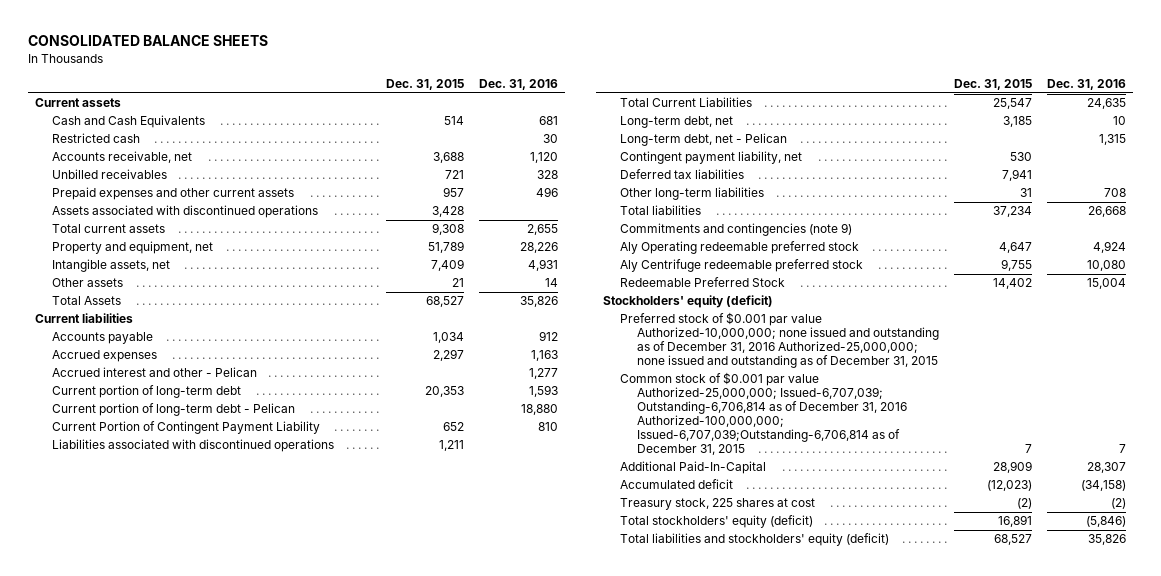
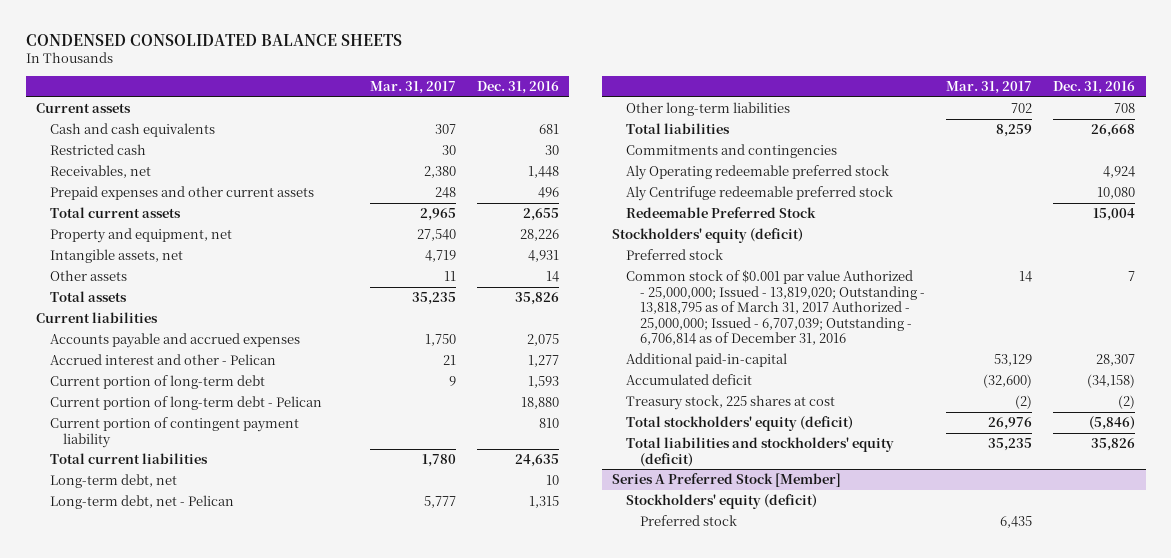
- CONSOLIDATED BALANCE SHEETS
+ CONDENSED CONSOLIDATED BALANCE SHEETS
- | Dec. 31, 2015 | Dec. 31, 2016
+ | Mar. 31, 2017 | Dec. 31, 2016
- Cash and Cash Equivalents | 514 | 681
+ Cash and cash equivalents | 307 | 681
- Accounts receivable, net | 3,688 | 1,120
- Unbilled receivables | 721 | 328
+ Receivables, net | 2,380 | 1,448
- Assets associated with discontinued operations | 3,428 |
- Total Assets | 68,527 | 35,826
+ Total assets | 35,235 | 35,826
- Accounts payable | 1,034 | 912
- Accrued expenses | 2,297 | 1,163
+ Accounts payable and accrued expenses | 1,750 | 2,075
- Current Portion of Contingent Payment Liability | 652 | 810
- Liabilities associated with discontinued operations | 1,211 |
- Total Current Liabilities | 25,547 | 24,635
+ Current portion of contingent payment liability | | 810
+ Total current liabilities | 1,780 | 24,635
- Contingent payment liability, net | 530 |
- Deferred tax liabilities | 7,941 |
- Commitments and contingencies (note 9)
+ Commitments and contingencies
- Preferred stock of $0.001 par value Authorized-10,000,000; none issued and outstanding as of December 31, 2016 Authorized-25,000,000; none issued and outstanding as of December 31, 2015
- Common stock of $0.001 par value Authorized-25,000,000; Issued-6,707,039; Outstanding-6,706,814 as of December 31, 2016 Authorized-100,000,000; Issued-6,707,039;Outstanding-6,706,814 as of December 31, 2015 | 7 | 7
- Additional Paid-In-Capital | 28,909 | 28,307
+ Preferred stock
+ Common stock of $0.001 par value Authorized - 25,000,000; Issued - 13,819,020; Outstanding - 13,818,795 as of March 31, 2017 Authorized - 25,000,000; Issued - 6,707,039; Outstanding - 6,706,814 as of December 31, 2016 | 14 | 7
+ Additional paid-in-capital | 53,129 | 28,307
+ Series A Preferred Stock [Member]
+ Stockholders' equity (deficit)
+ Preferred stock | 6,435 |

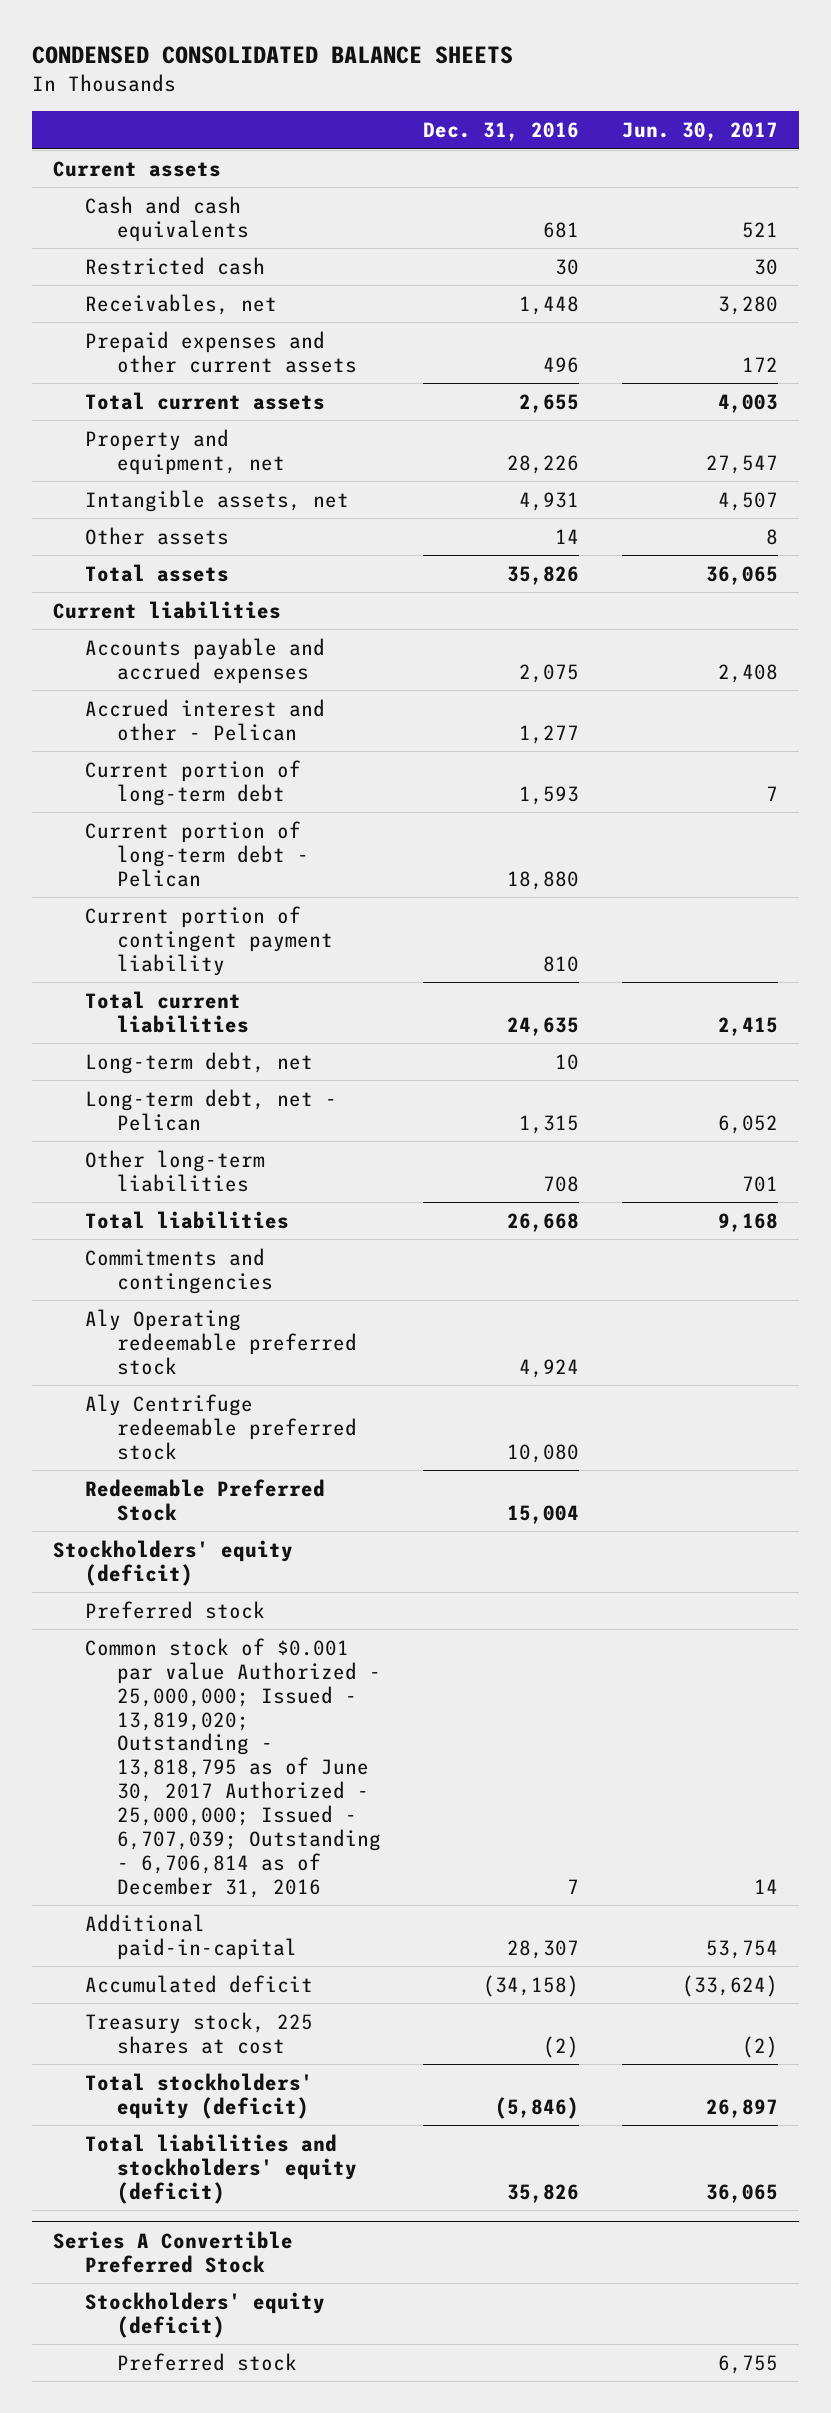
- | Mar. 31, 2017 | Dec. 31, 2016
+ | Dec. 31, 2016 | Jun. 30, 2017
- Common stock of $0.001 par value Authorized - 25,000,000; Issued - 13,819,020; Outstanding - 13,818,795 as of March 31, 2017 Authorized - 25,000,000; Issued - 6,707,039; Outstanding - 6,706,814 as of December 31, 2016 | 14 | 7
+ Common stock of $0.001 par value Authorized - 25,000,000; Issued - 13,819,020; Outstanding - 13,818,795 as of June 30, 2017 Authorized - 25,000,000; Issued - 6,707,039; Outstanding - 6,706,814 as of December 31, 2016 | 7 | 14
- Series A Preferred Stock [Member]
+ Series A Convertible Preferred Stock

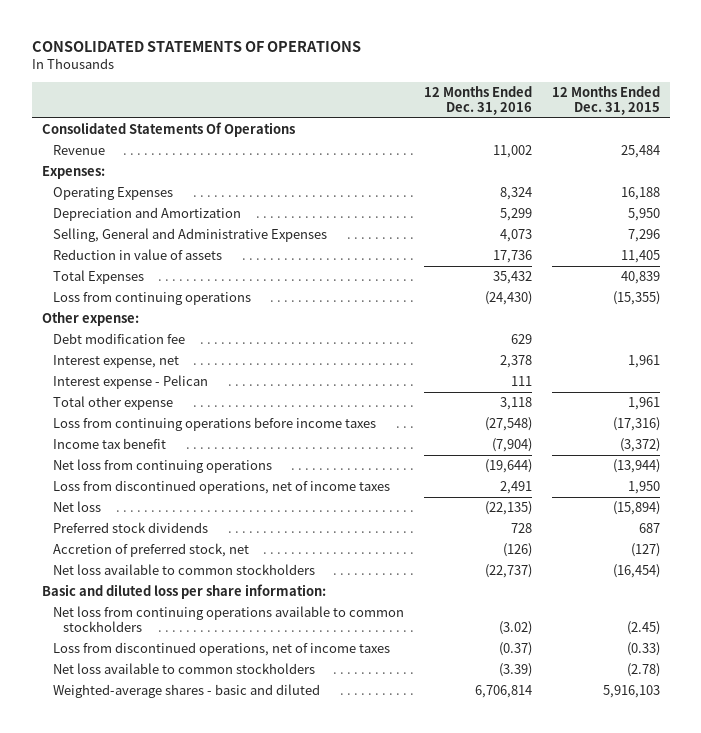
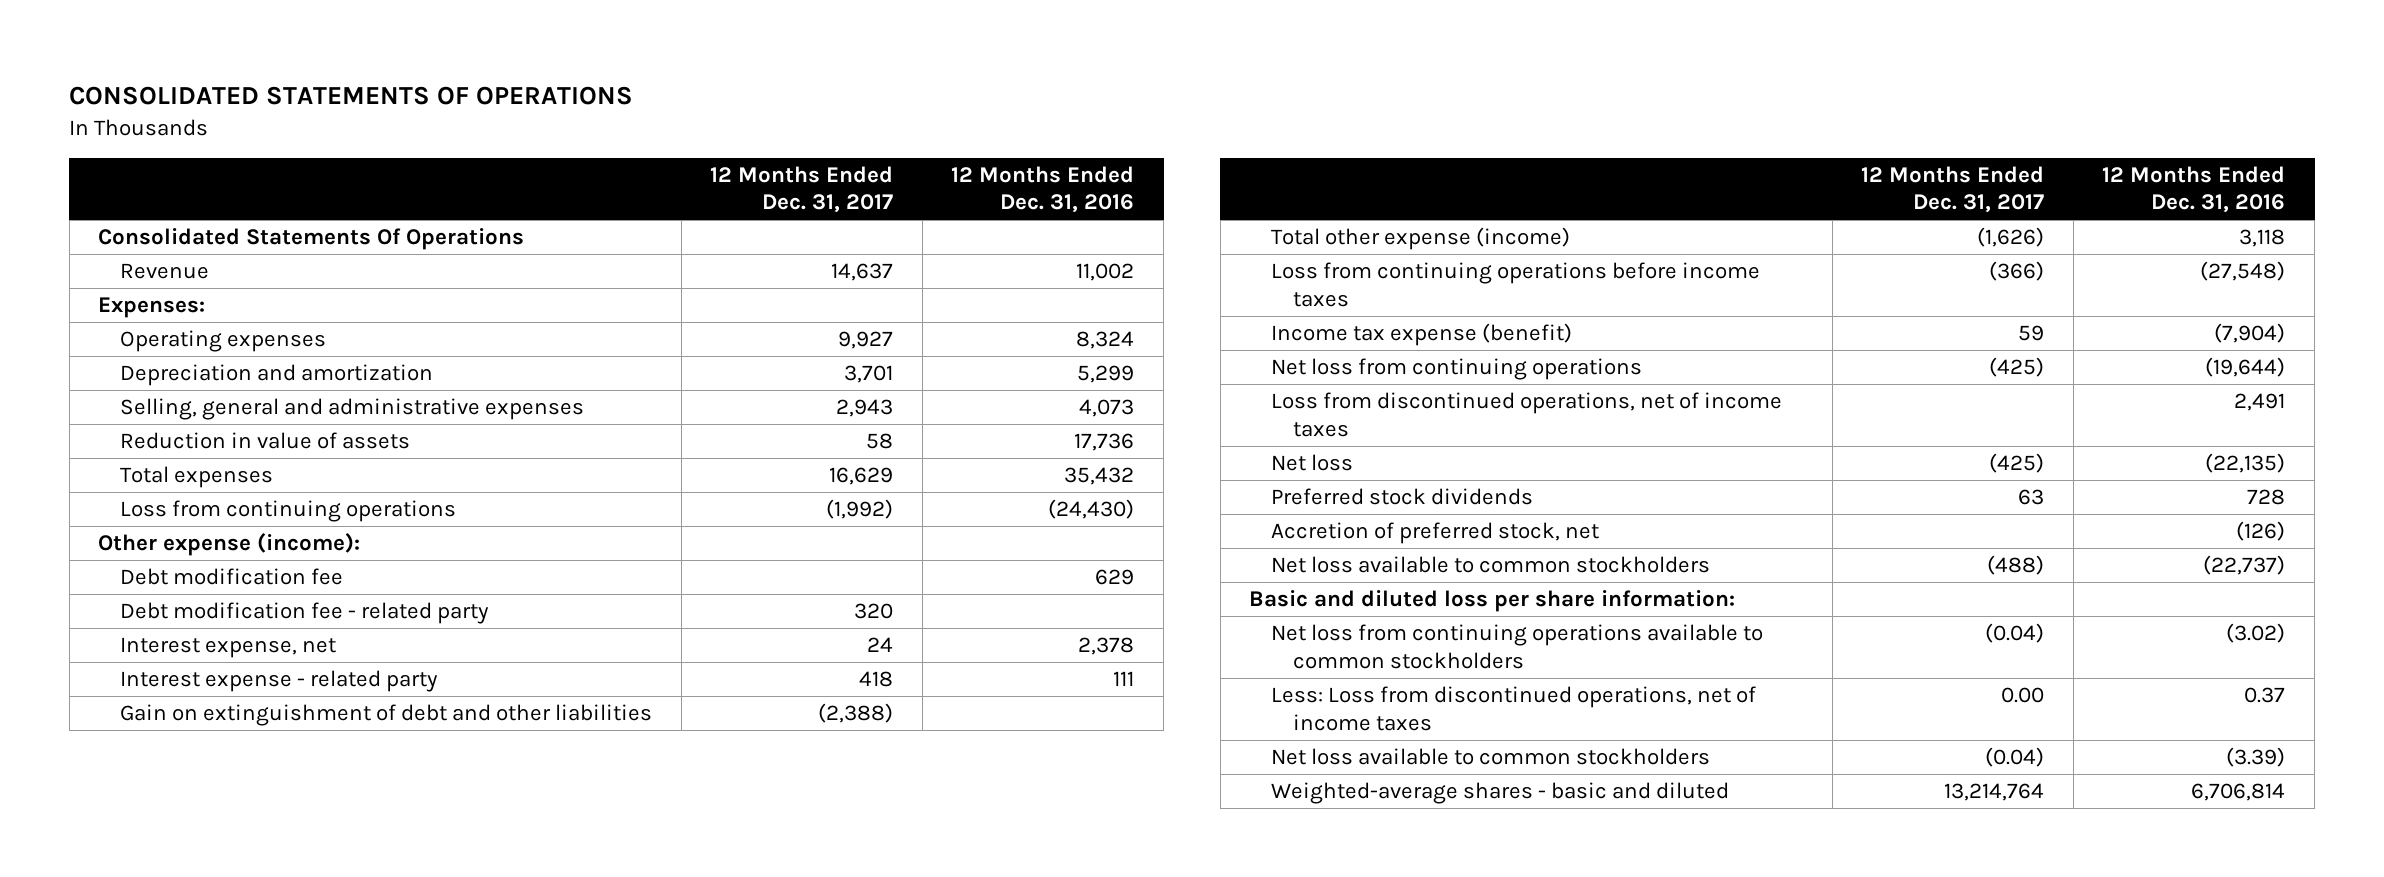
- | 12 Months Ended Dec. 31, 2016 | 12 Months Ended Dec. 31, 2015
+ | 12 Months Ended Dec. 31, 2017 | 12 Months Ended Dec. 31, 2016
- Operating Expenses | 8,324 | 16,188
- Depreciation and Amortization | 5,299 | 5,950
- Selling, General and Administrative Expenses | 4,073 | 7,296
+ Operating expenses | 9,927 | 8,324
+ Depreciation and amortization | 3,701 | 5,299
+ Selling, general and administrative expenses | 2,943 | 4,073
- Total Expenses | 35,432 | 40,839
+ Total expenses | 16,629 | 35,432
- Other expense:
+ Other expense (income):
+ Debt modification fee - related party | 320 |
- Interest expense - Pelican | 111 |
- Total other expense | 3,118 | 1,961
+ Interest expense - related party | 418 | 111
+ Gain on extinguishment of debt and other liabilities | (2,388) |
+ Total other expense (income) | (1,626) | 3,118
- Income tax benefit | (7,904) | (3,372)
+ Income tax expense (benefit) | 59 | (7,904)
- Loss from discontinued operations, net of income taxes | (0.37) | (0.33)
+ Less: Loss from discontinued operations, net of income taxes | 0.00 | 0.37

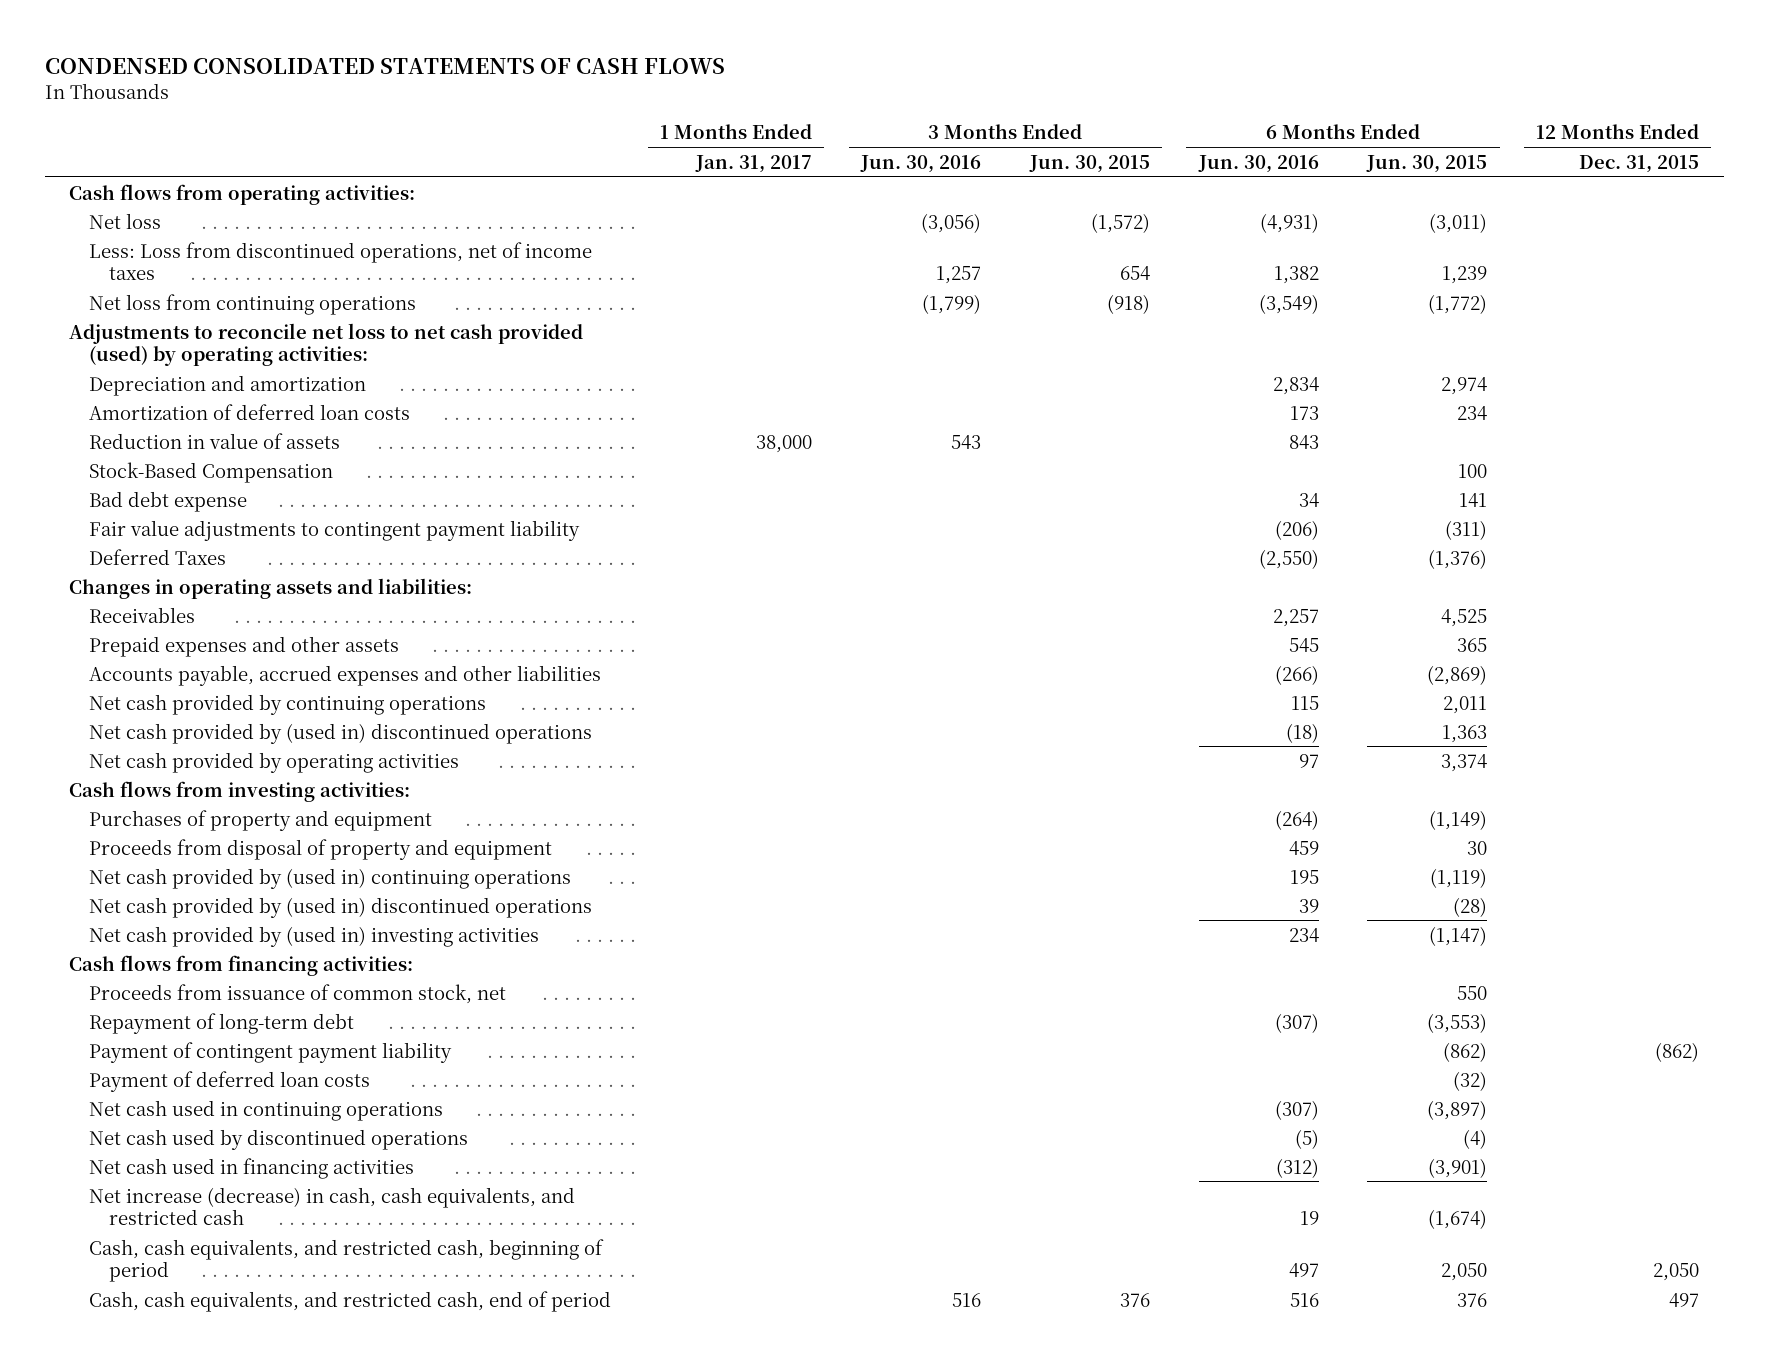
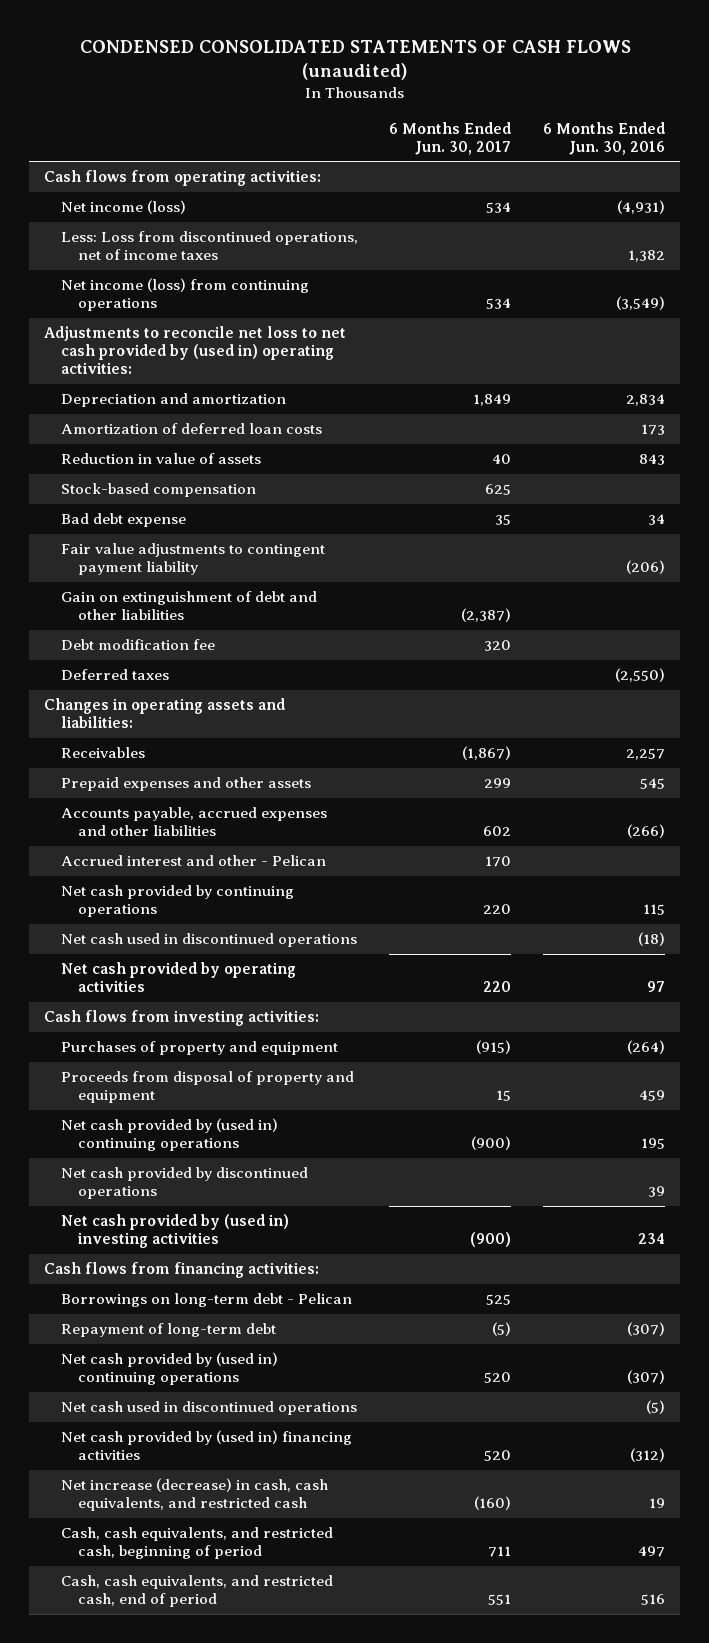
- CONDENSED CONSOLIDATED STATEMENTS OF CASH FLOWS
+ CONDENSED CONSOLIDATED STATEMENTS OF CASH FLOWS (unaudited)
- | 1 Months Ended Jan. 31, 2017 | 3 Months Ended Jun. 30, 2016 | 3 Months Ended Jun. 30, 2015 | 6 Months Ended Jun. 30, 2016 | 6 Months Ended Jun. 30, 2015 | 12 Months Ended Dec. 31, 2015
+ | 6 Months Ended Jun. 30, 2017 | 6 Months Ended Jun. 30, 2016
- Net loss | | (3,056) | (1,572) | (4,931) | (3,011) |
+ Net income (loss) | 534 | (4,931)
- Net loss from continuing operations | | (1,799) | (918) | (3,549) | (1,772) |
- Adjustments to reconcile net loss to net cash provided (used) by operating activities:
+ Net income (loss) from continuing operations | 534 | (3,549)
+ Adjustments to reconcile net loss to net cash provided by (used in) operating activities:
- Stock-Based Compensation | | | | | 100 |
+ Stock-based compensation | 625 |
- Deferred Taxes | | | | (2,550) | (1,376) |
+ Gain on extinguishment of debt and other liabilities | (2,387) |
+ Debt modification fee | 320 |
+ Deferred taxes | | (2,550)
+ Accrued interest and other - Pelican | 170 |
- Net cash provided by (used in) discontinued operations | | | | (18) | 1,363 |
+ Net cash used in discontinued operations | | (18)
- Net cash provided by (used in) discontinued operations | | | | 39 | (28) |
+ Net cash provided by discontinued operations | | 39
- Proceeds from issuance of common stock, net | | | | | 550 |
+ Borrowings on long-term debt - Pelican | 525 |
- Payment of contingent payment liability | | | | | (862) | (862)
- Payment of deferred loan costs | | | | | (32) |
- Net cash used in continuing operations | | | | (307) | (3,897) |
- Net cash used by discontinued operations | | | | (5) | (4) |
- Net cash used in financing activities | | | | (312) | (3,901) |
+ Net cash provided by (used in) continuing operations | 520 | (307)
+ Net cash used in discontinued operations | | (5)
+ Net cash provided by (used in) financing activities | 520 | (312)

